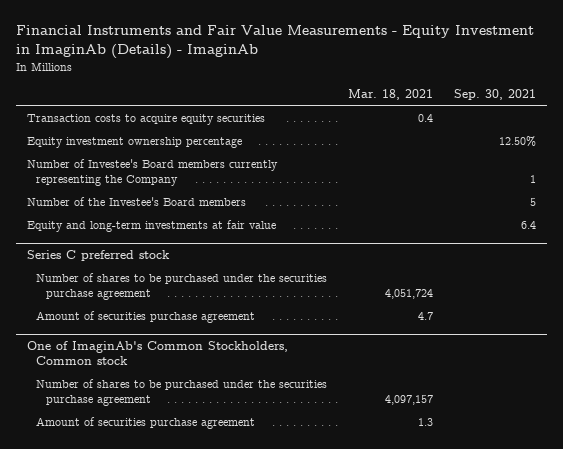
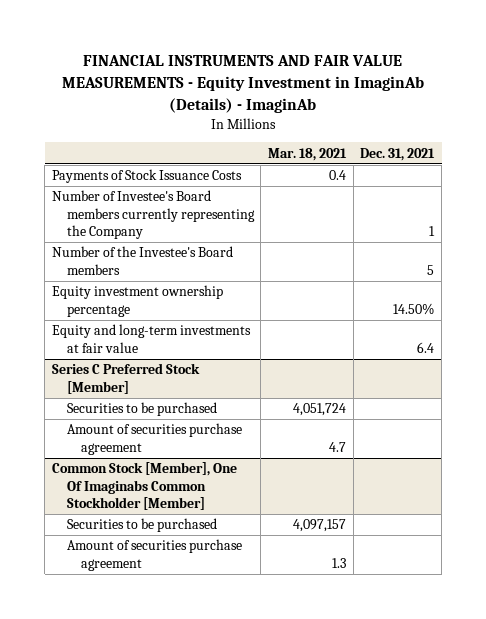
- Financial Instruments and Fair Value Measurements - Equity Investment in ImaginAb (Details) - ImaginAb
+ FINANCIAL INSTRUMENTS AND FAIR VALUE MEASUREMENTS - Equity Investment in ImaginAb (Details) - ImaginAb
- | Mar. 18, 2021 | Sep. 30, 2021
+ | Mar. 18, 2021 | Dec. 31, 2021
- Transaction costs to acquire equity securities | 0.4 |
+ Payments of Stock Issuance Costs | 0.4 |
moved down: Equity investment ownership percentage | | 14.50%
- Series C preferred stock
- Number of shares to be purchased under the securities purchase agreement | 4,051,724 |
+ Series C Preferred Stock [Member]
+ Securities to be purchased | 4,051,724 |
- One of ImaginAb's Common Stockholders, Common stock
- Number of shares to be purchased under the securities purchase agreement | 4,097,157 |
+ Common Stock [Member], One Of Imaginabs Common Stockholder [Member]
+ Securities to be purchased | 4,097,157 |

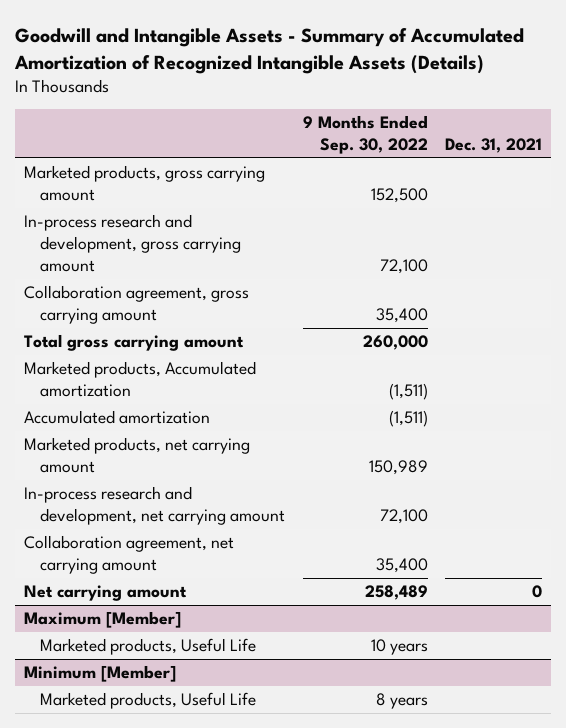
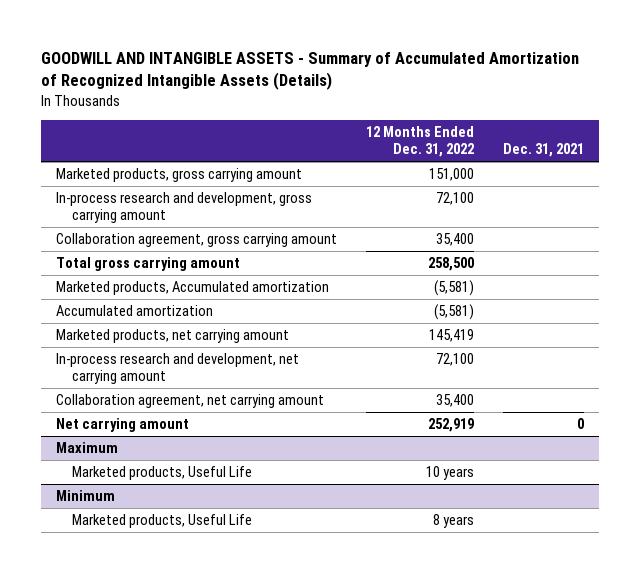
- Goodwill and Intangible Assets - Summary of Accumulated Amortization of Recognized Intangible Assets (Details)
+ GOODWILL AND INTANGIBLE ASSETS - Summary of Accumulated Amortization of Recognized Intangible Assets (Details)
- | 9 Months Ended Sep. 30, 2022 | Dec. 31, 2021
+ | 12 Months Ended Dec. 31, 2022 | Dec. 31, 2021
- Maximum [Member]
+ Maximum
- Minimum [Member]
+ Minimum

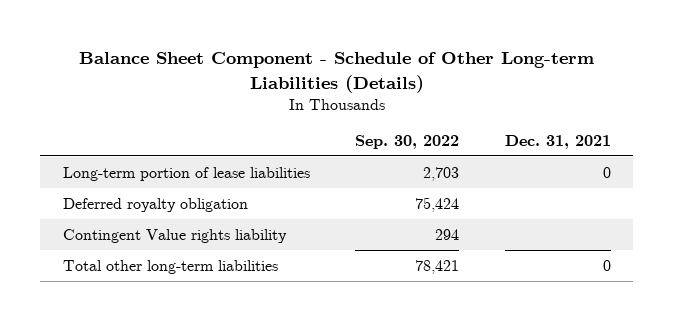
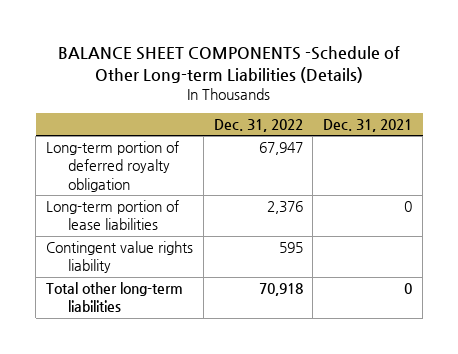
- Balance Sheet Component - Schedule of Other Long-term Liabilities (Details)
+ BALANCE SHEET COMPONENTS -Schedule of Other Long-term Liabilities (Details)
- | Sep. 30, 2022 | Dec. 31, 2021
+ | Dec. 31, 2022 | Dec. 31, 2021
+ Long-term portion of deferred royalty obligation | 67,947 |
- Deferred royalty obligation | 75,424 |
- Contingent Value rights liability | 294 |
+ Contingent value rights liability | 595 |

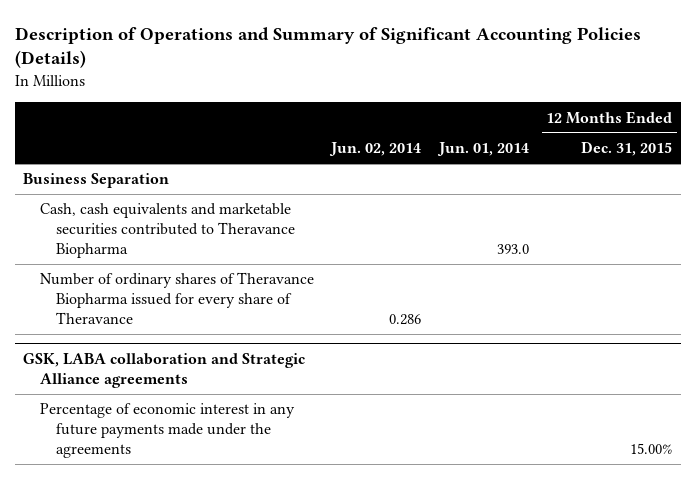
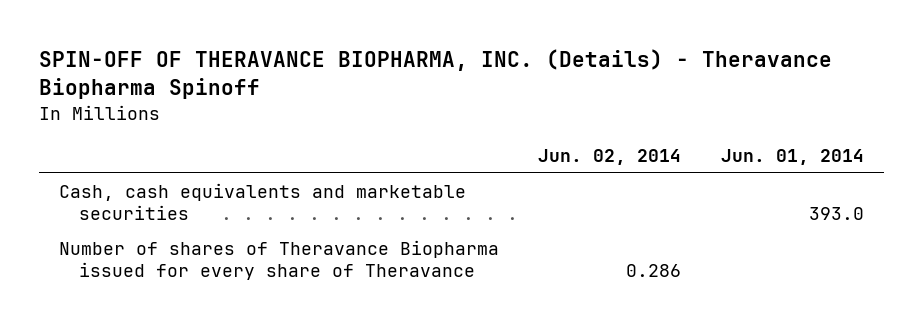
- Description of Operations and Summary of Significant Accounting Policies (Details)
+ SPIN-OFF OF THERAVANCE BIOPHARMA, INC. (Details) - Theravance Biopharma Spinoff
- | Jun. 02, 2014 | Jun. 01, 2014 | 12 Months Ended Dec. 31, 2015
+ | Jun. 02, 2014 | Jun. 01, 2014
- Business Separation
- Cash, cash equivalents and marketable securities contributed to Theravance Biopharma | | 393.0 |
- Number of ordinary shares of Theravance Biopharma issued for every share of Theravance | 0.286 | |
- GSK, LABA collaboration and Strategic Alliance agreements
- Percentage of economic interest in any future payments made under the agreements | | | 15.00%
+ Cash, cash equivalents and marketable securities | | 393.0
+ Number of shares of Theravance Biopharma issued for every share of Theravance | 0.286 |

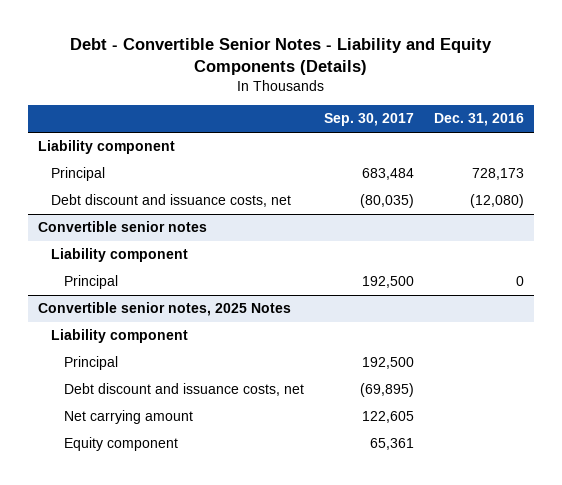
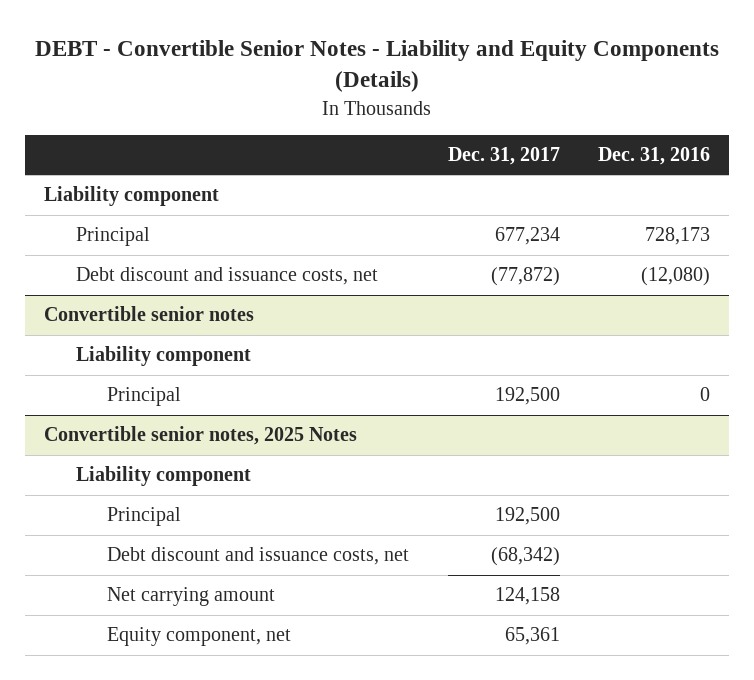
- Debt - Convertible Senior Notes - Liability and Equity Components (Details)
+ DEBT - Convertible Senior Notes - Liability and Equity Components (Details)
- | Sep. 30, 2017 | Dec. 31, 2016
+ | Dec. 31, 2017 | Dec. 31, 2016
@ Convertible senior notes, 2025 Notes
- Equity component | 65,361 |
+ Equity component, net | 65,361 |

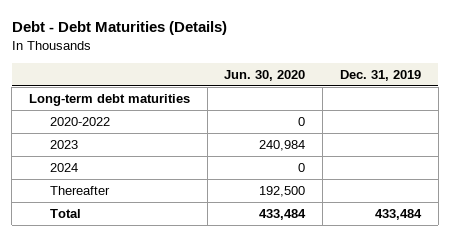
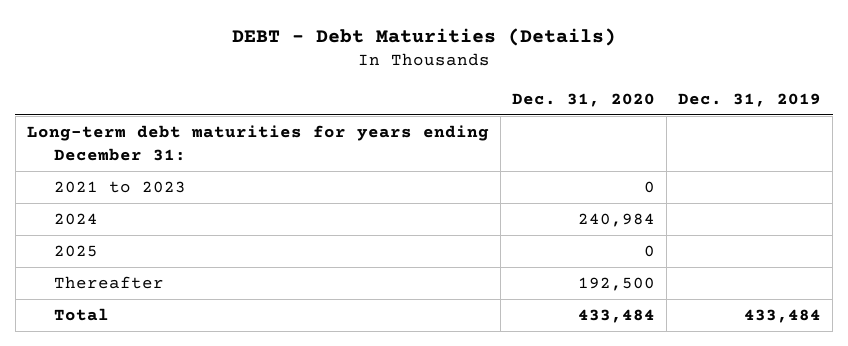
- Debt - Debt Maturities (Details)
+ DEBT - Debt Maturities (Details)
- | Jun. 30, 2020 | Dec. 31, 2019
+ | Dec. 31, 2020 | Dec. 31, 2019
- Long-term debt maturities
- 2020-2022 | 0 |
- 2023 | 240,984 |
+ Long-term debt maturities for years ending December 31:
+ 2021 to 2023 | 0 |
+ 2025 | 0 |

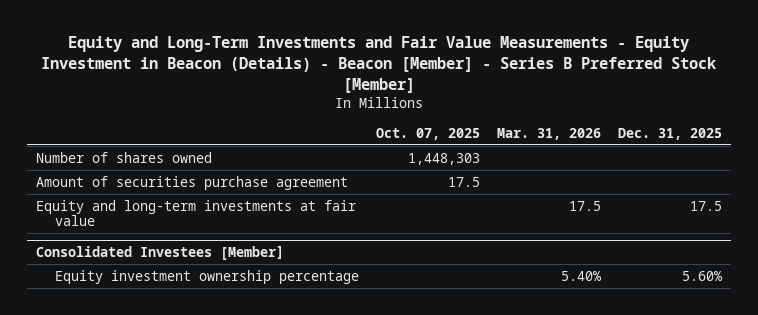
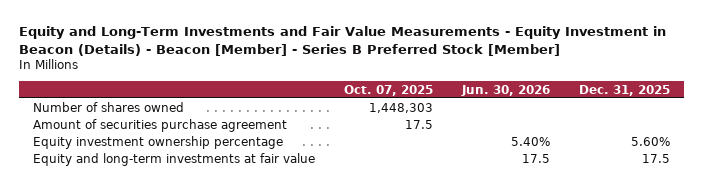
- | Oct. 07, 2025 | Mar. 31, 2026 | Dec. 31, 2025
+ | Oct. 07, 2025 | Jun. 30, 2026 | Dec. 31, 2025
+ Equity investment ownership percentage | | 5.40% | 5.60%
- Consolidated Investees [Member]
- Equity investment ownership percentage | | 5.40% | 5.60%

